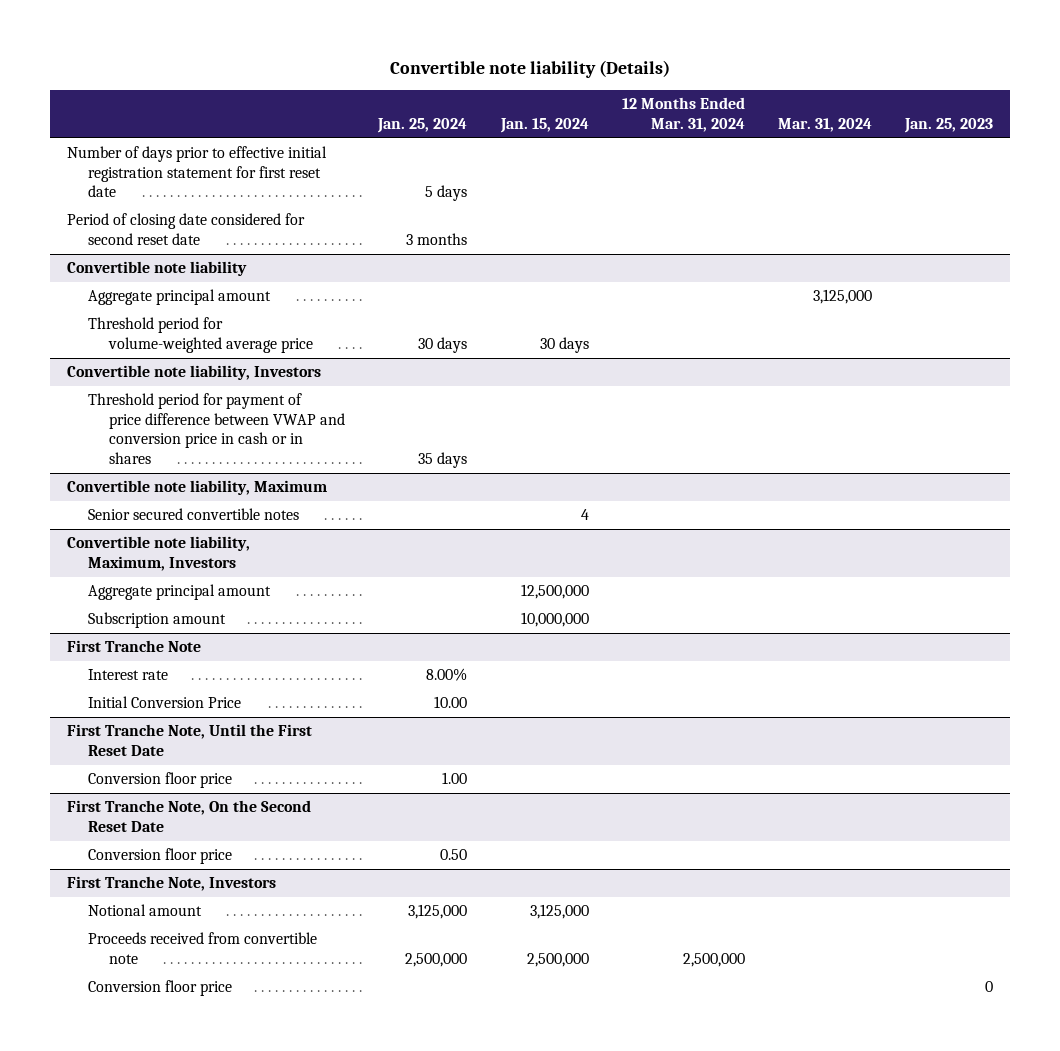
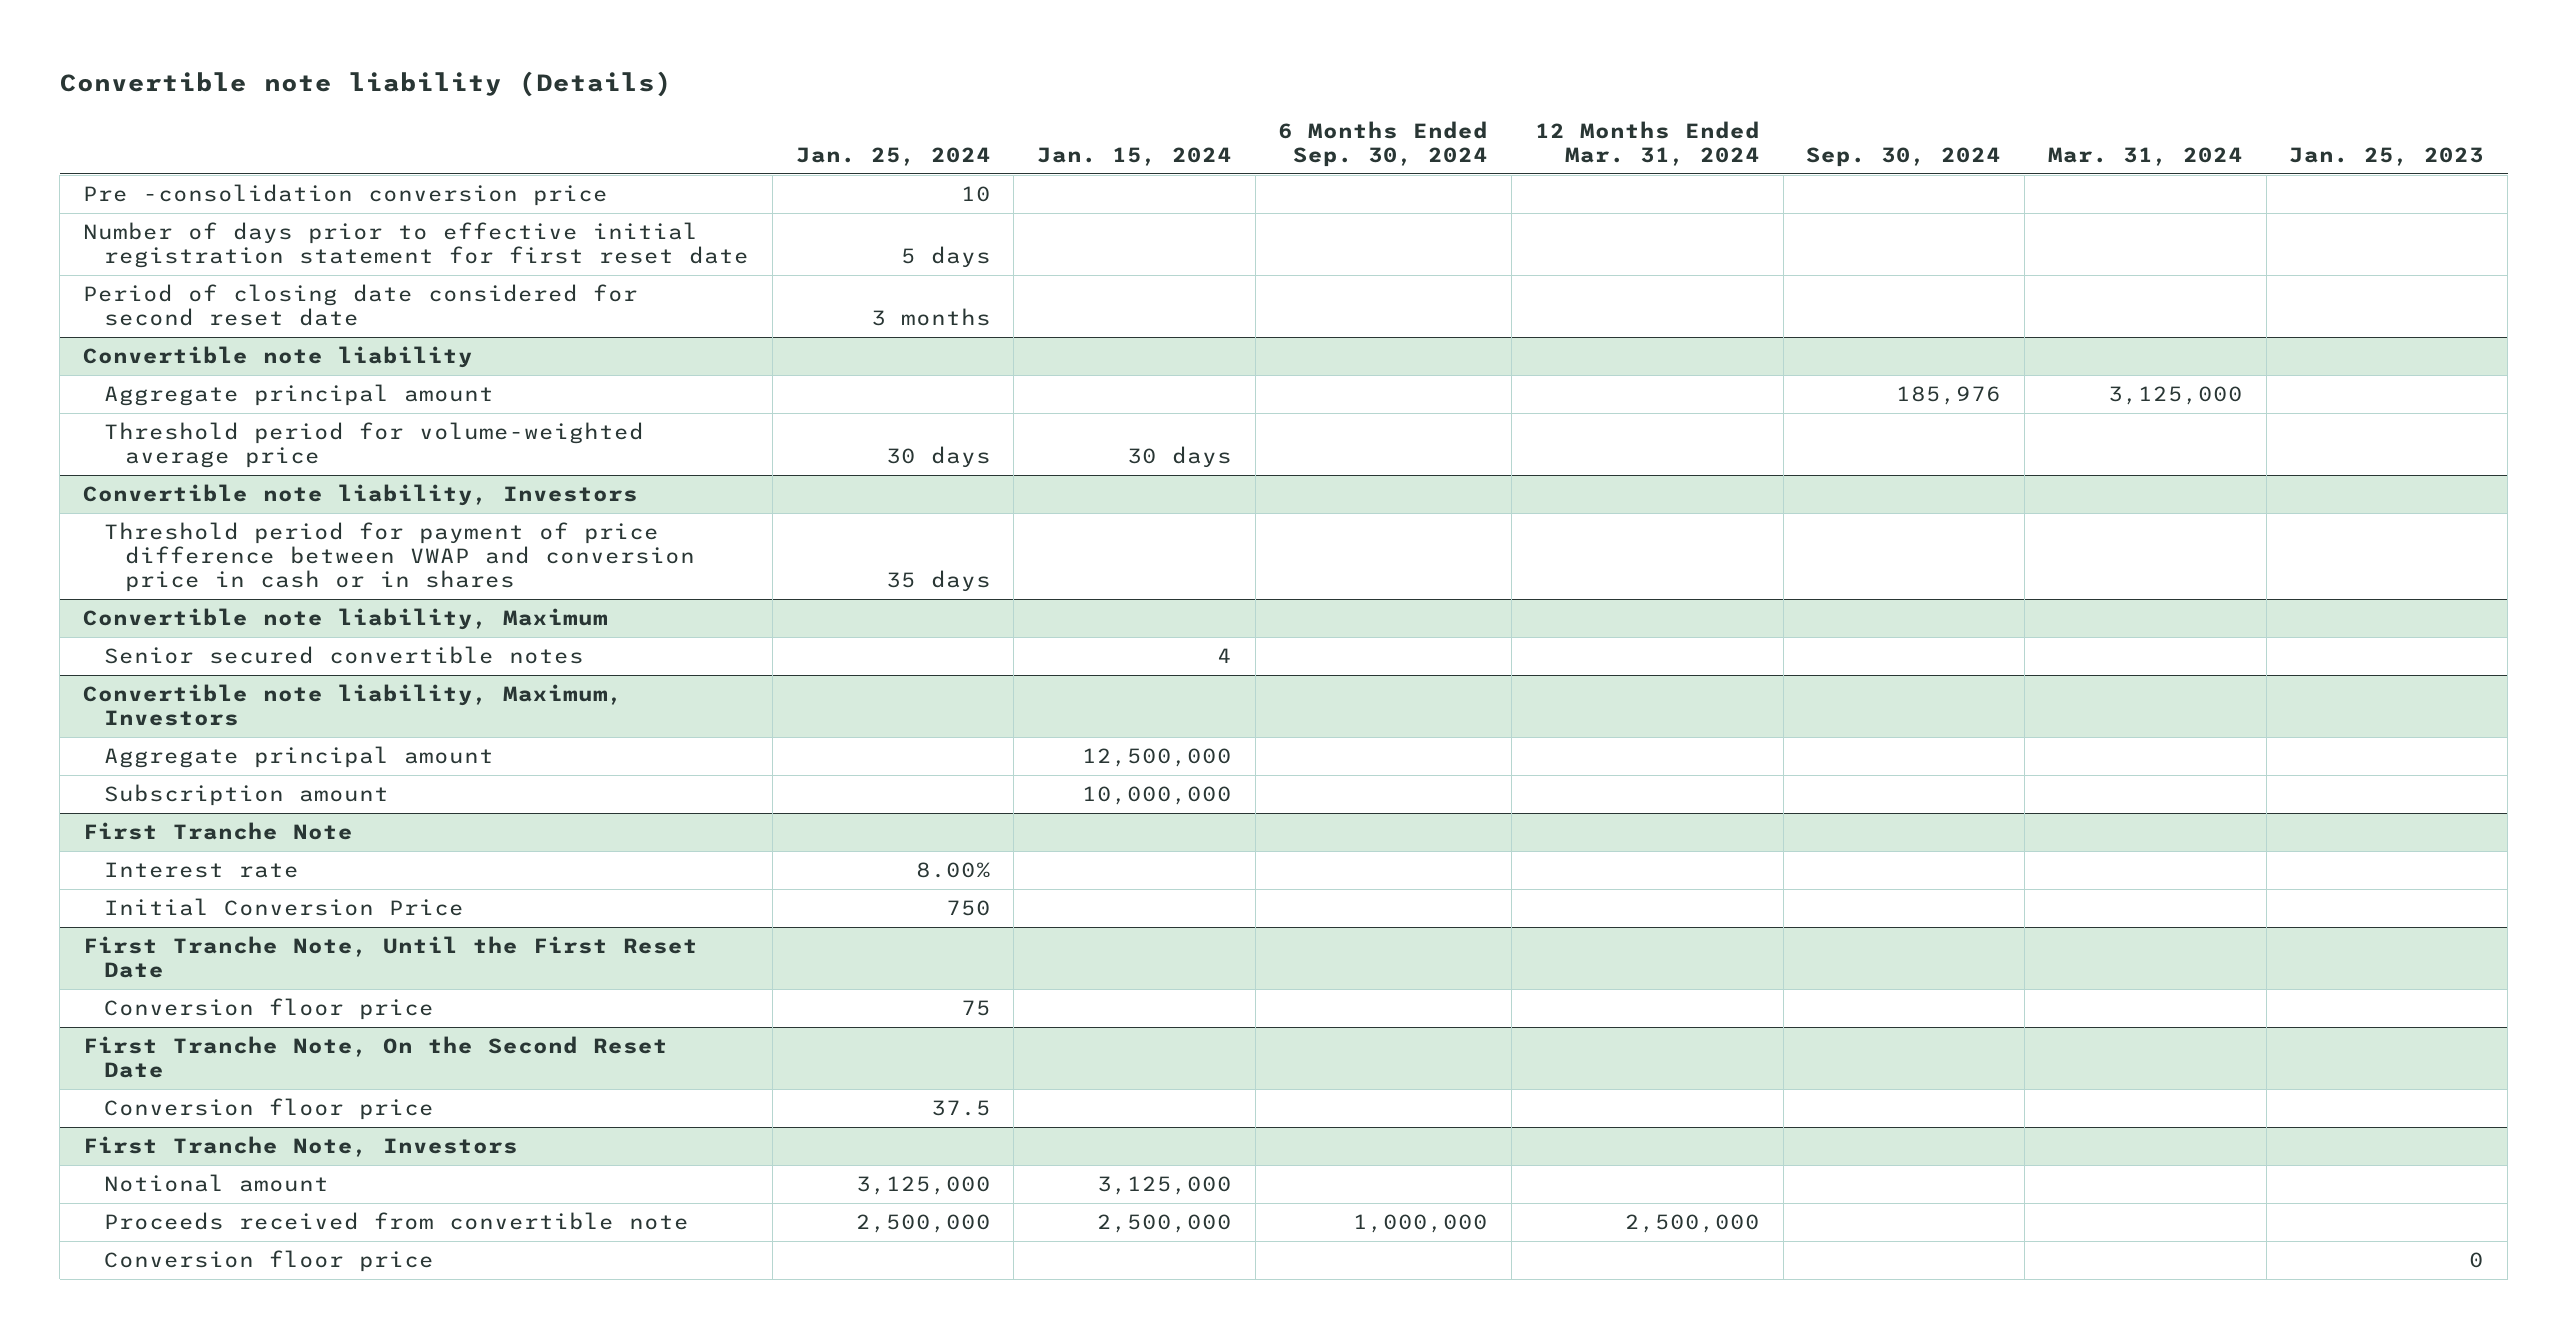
- | Jan. 25, 2024 | Jan. 15, 2024 | 12 Months Ended Mar. 31, 2024 | Mar. 31, 2024 | Jan. 25, 2023
+ | Jan. 25, 2024 | Jan. 15, 2024 | 6 Months Ended Sep. 30, 2024 | 12 Months Ended Mar. 31, 2024 | Sep. 30, 2024 | Mar. 31, 2024 | Jan. 25, 2023
+ Pre -consolidation conversion price | 10 | | | | | |
@ First Tranche Note
- Initial Conversion Price | 10.00 | | | |
+ Initial Conversion Price | 750 | | | | | |
@ First Tranche Note, Until the First Reset Date
- Conversion floor price | 1.00 | | | |
+ Conversion floor price | 75 | | | | | |
@ First Tranche Note, On the Second Reset Date
- Conversion floor price | 0.50 | | | |
+ Conversion floor price | 37.5 | | | | | |

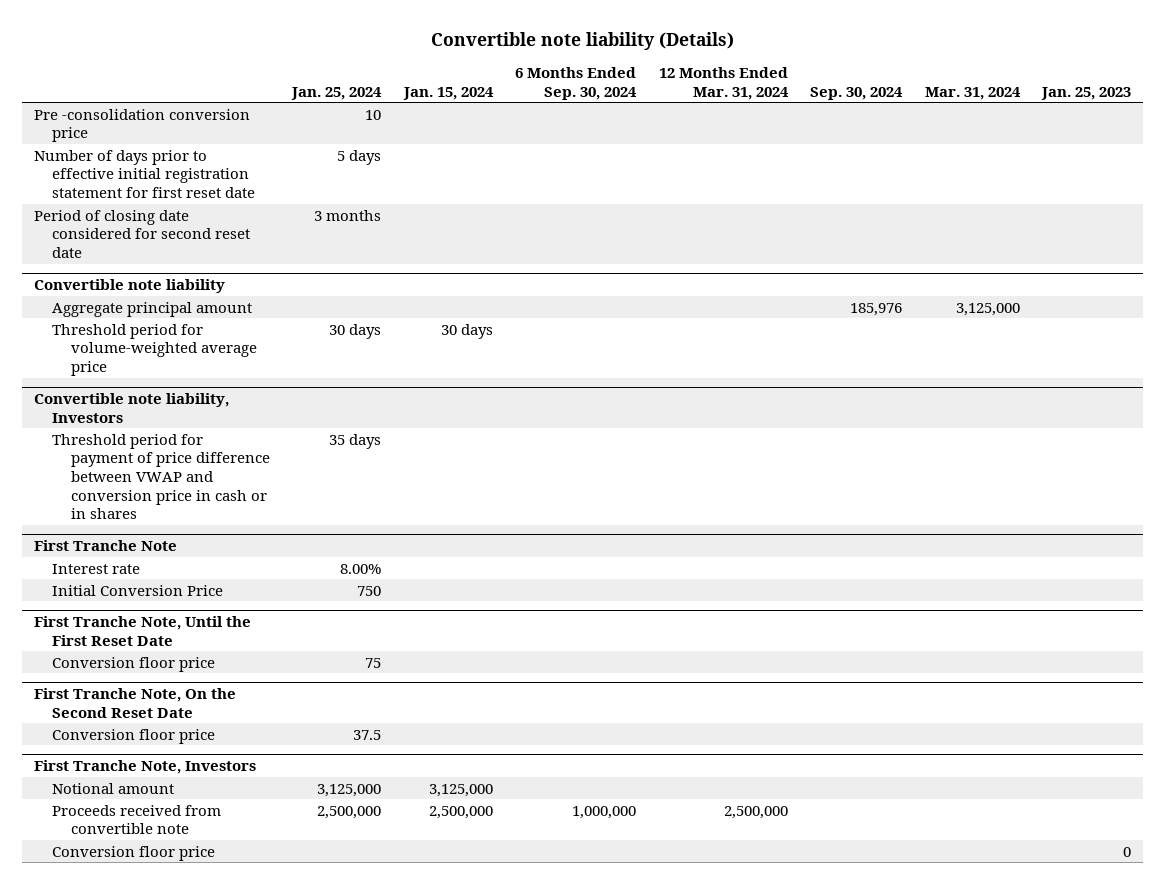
- Convertible note liability, Maximum
- Senior secured convertible notes | | 4 | | | | |
- Convertible note liability, Maximum, Investors
- Aggregate principal amount | | 12,500,000 | | | | |
- Subscription amount | | 10,000,000 | | | | |

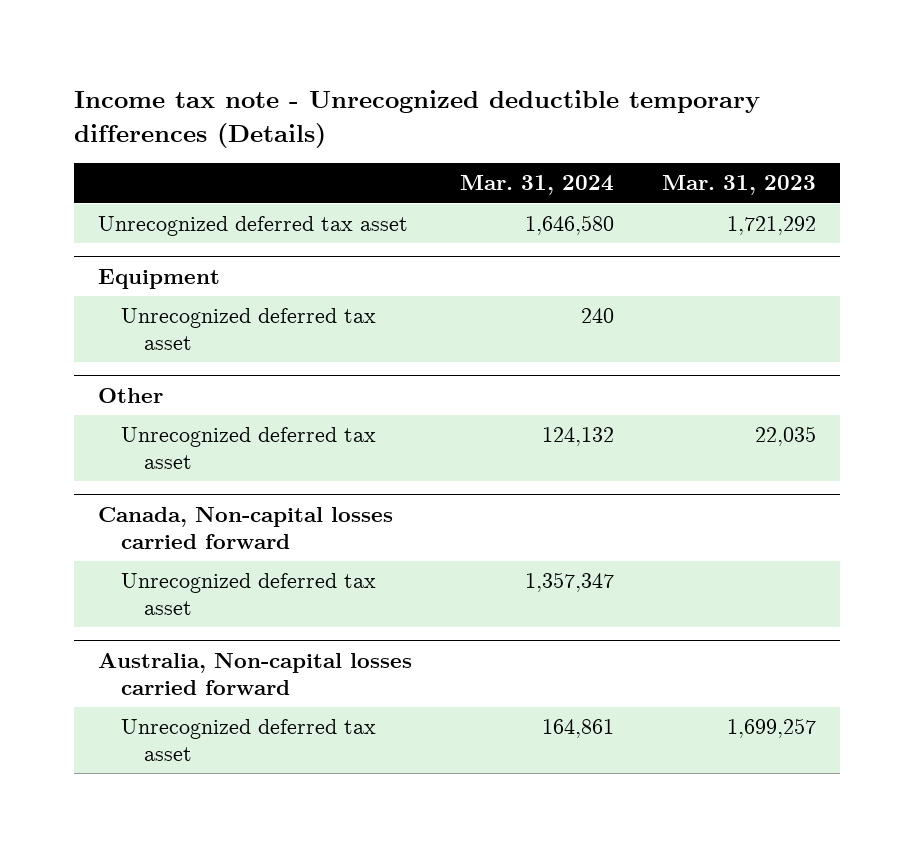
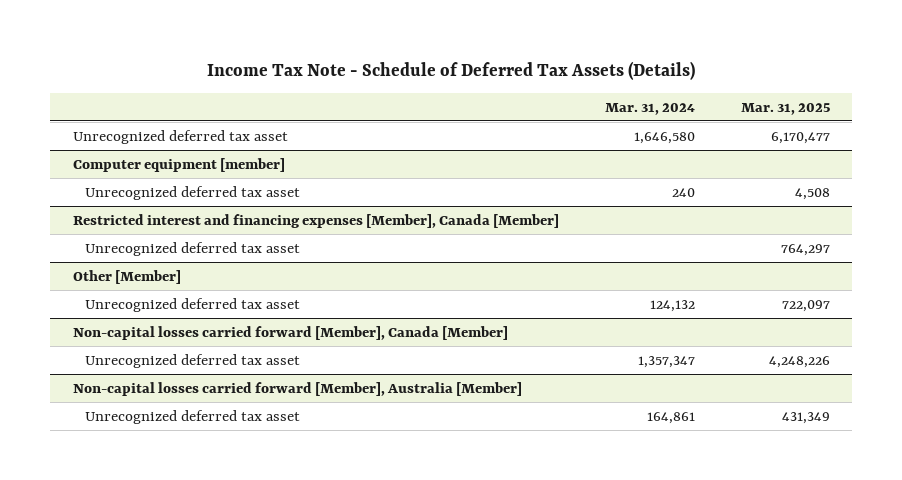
- Income tax note - Unrecognized deductible temporary differences (Details)
+ Income Tax Note - Schedule of Deferred Tax Assets (Details)
- | Mar. 31, 2024 | Mar. 31, 2023
+ | Mar. 31, 2024 | Mar. 31, 2025
- Equipment
+ Computer equipment [member]
- Other
+ Restricted interest and financing expenses [Member], Canada [Member]
+ Unrecognized deferred tax asset | | 764,297
+ Other [Member]
- Canada, Non-capital losses carried forward
+ Non-capital losses carried forward [Member], Canada [Member]
- Australia, Non-capital losses carried forward
+ Non-capital losses carried forward [Member], Australia [Member]

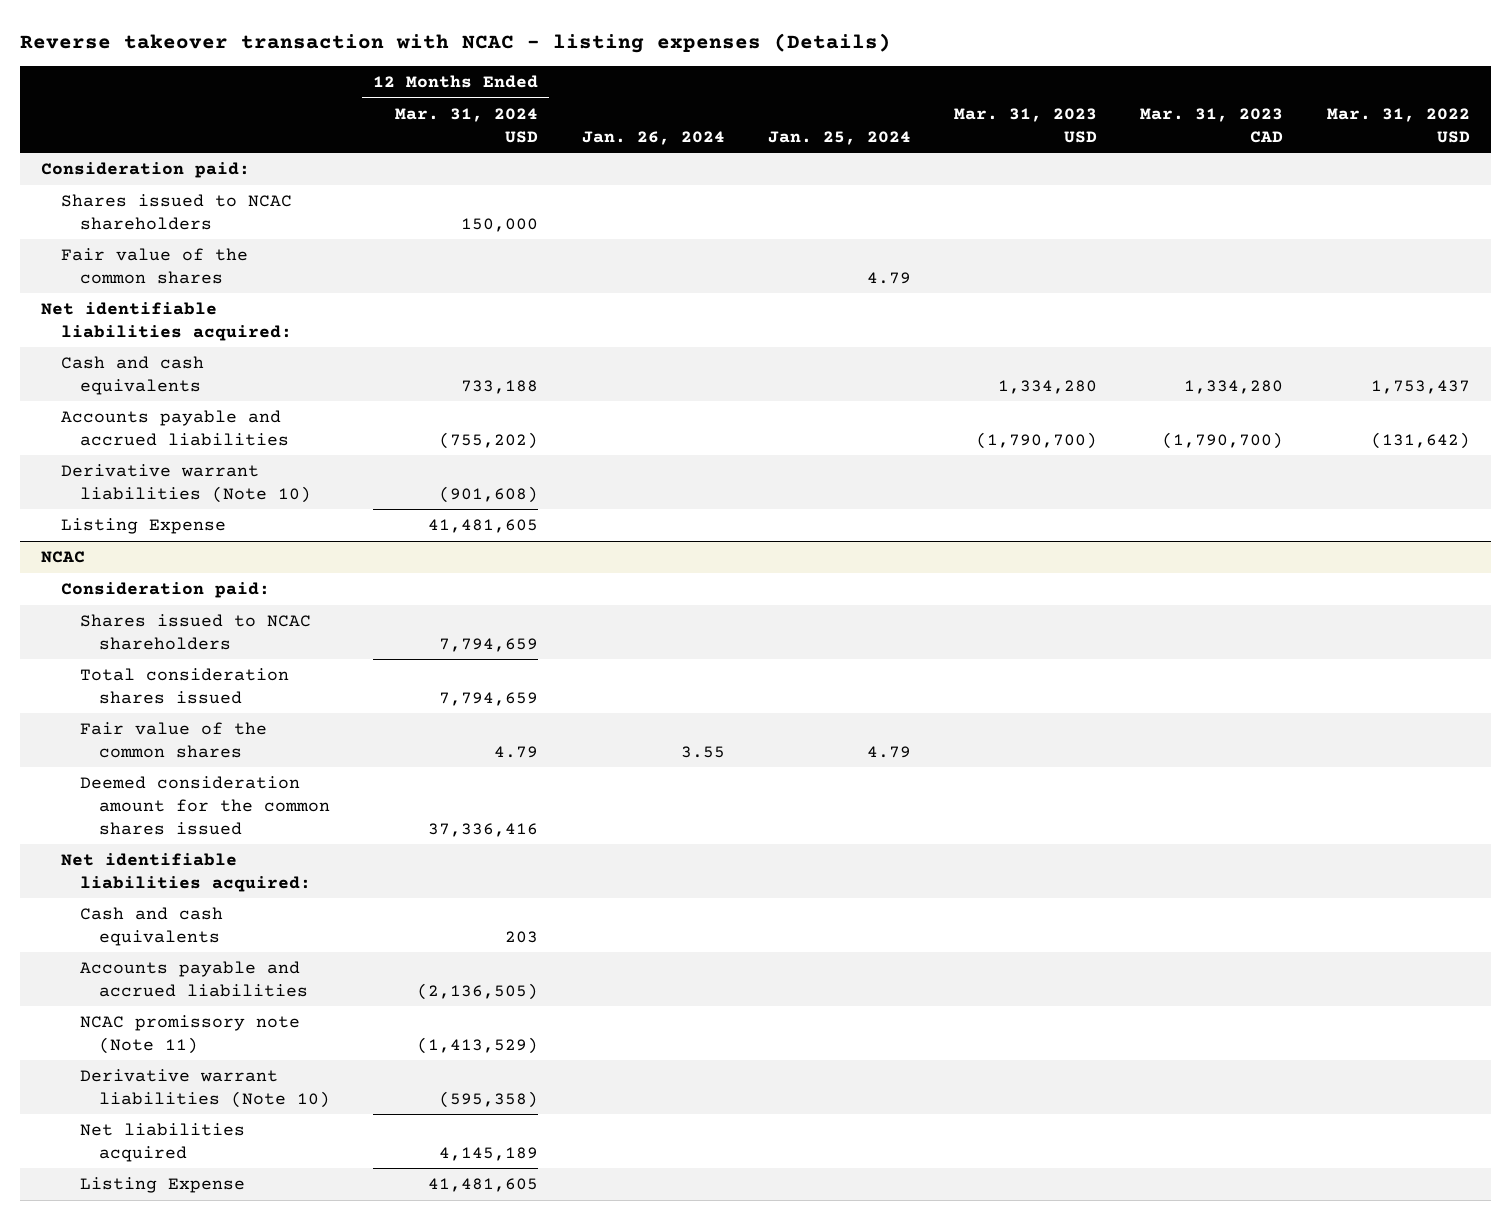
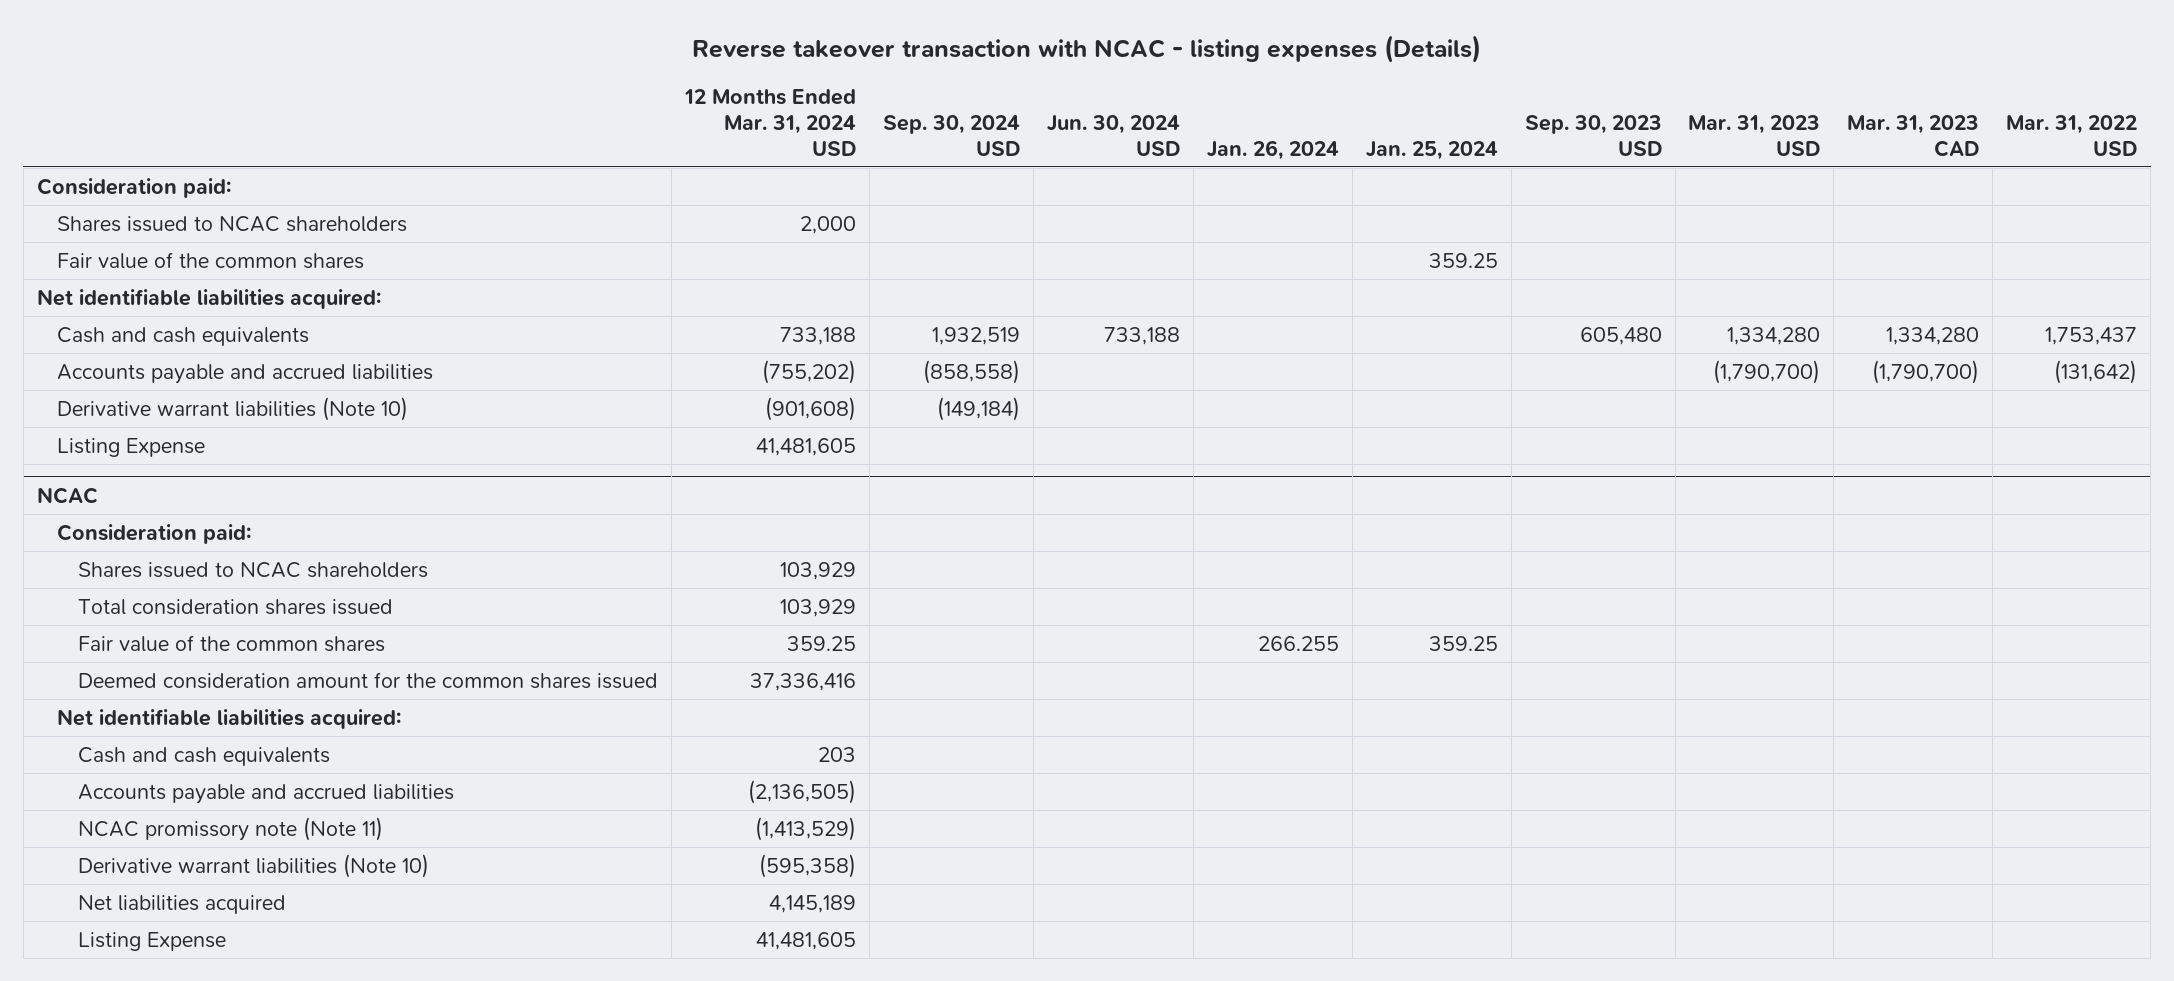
- | 12 Months Ended Mar. 31, 2024 USD | Jan. 26, 2024 | Jan. 25, 2024 | Mar. 31, 2023 USD | Mar. 31, 2023 CAD | Mar. 31, 2022 USD
+ | 12 Months Ended Mar. 31, 2024 USD | Sep. 30, 2024 USD | Jun. 30, 2024 USD | Jan. 26, 2024 | Jan. 25, 2024 | Sep. 30, 2023 USD | Mar. 31, 2023 USD | Mar. 31, 2023 CAD | Mar. 31, 2022 USD
- Shares issued to NCAC shareholders | 150,000 | | | | |
- Fair value of the common shares | | | 4.79 | | |
+ Shares issued to NCAC shareholders | 2,000 | | | | | | | |
+ Fair value of the common shares | | | | | 359.25 | | | |
@ NCAC
- Shares issued to NCAC shareholders | 7,794,659 | | | | |
- Total consideration shares issued | 7,794,659 | | | | |
- Fair value of the common shares | 4.79 | 3.55 | 4.79 | | |
+ Shares issued to NCAC shareholders | 103,929 | | | | | | | |
+ Total consideration shares issued | 103,929 | | | | | | | |
+ Fair value of the common shares | 359.25 | | | 266.255 | 359.25 | | | |

